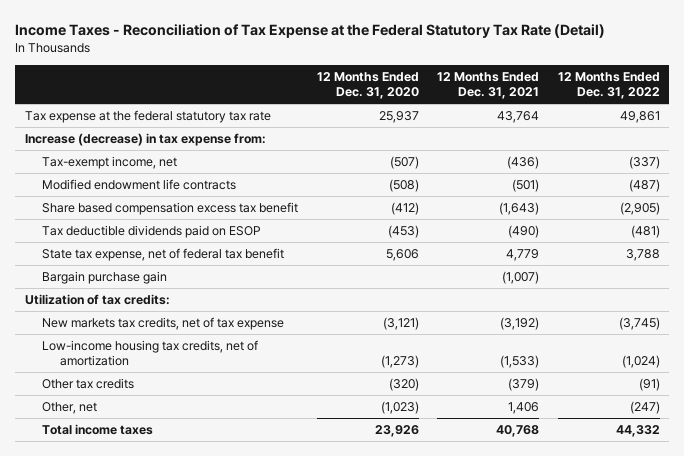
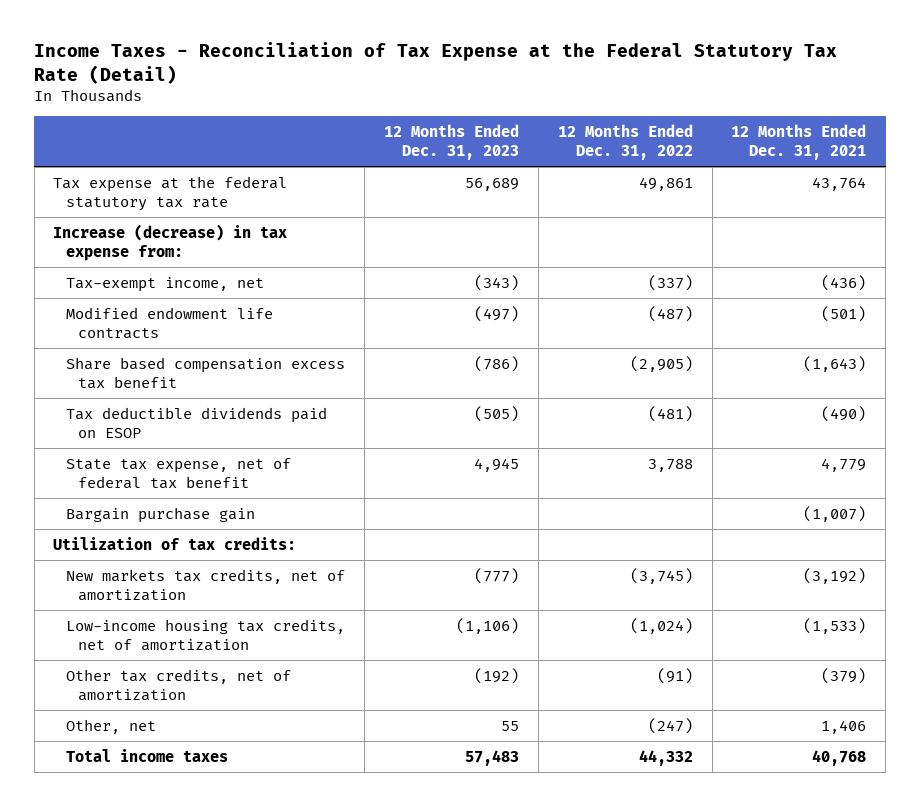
- | 12 Months Ended Dec. 31, 2020 | 12 Months Ended Dec. 31, 2021 | 12 Months Ended Dec. 31, 2022
+ | 12 Months Ended Dec. 31, 2023 | 12 Months Ended Dec. 31, 2022 | 12 Months Ended Dec. 31, 2021
- New markets tax credits, net of tax expense | (3,121) | (3,192) | (3,745)
+ New markets tax credits, net of amortization | (777) | (3,745) | (3,192)
- Other tax credits | (320) | (379) | (91)
+ Other tax credits, net of amortization | (192) | (91) | (379)

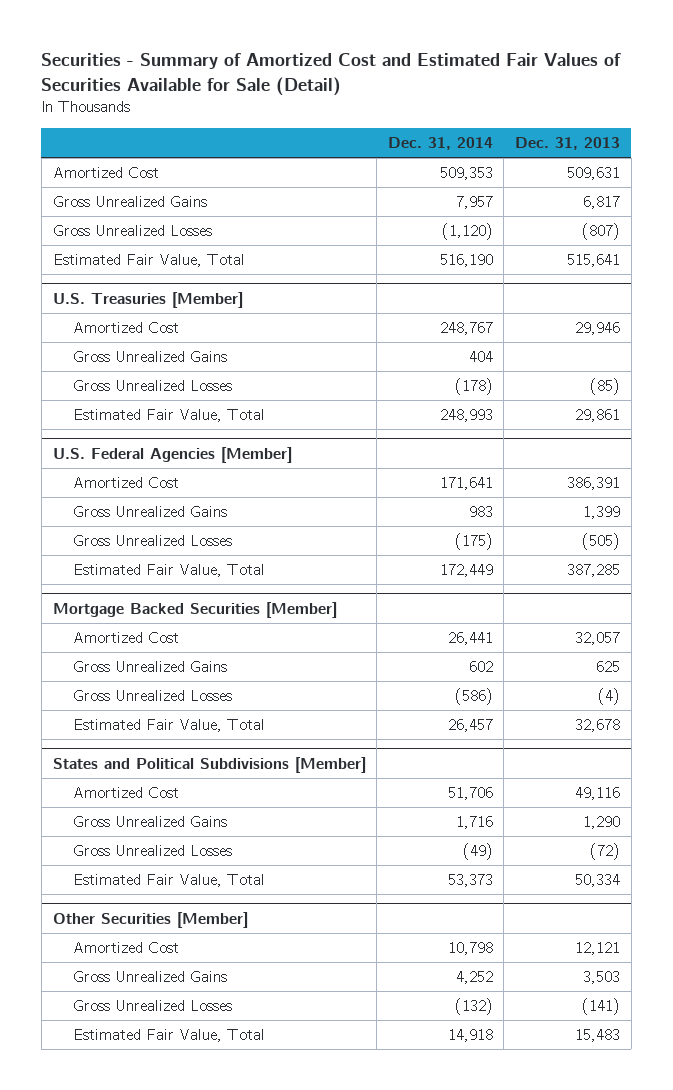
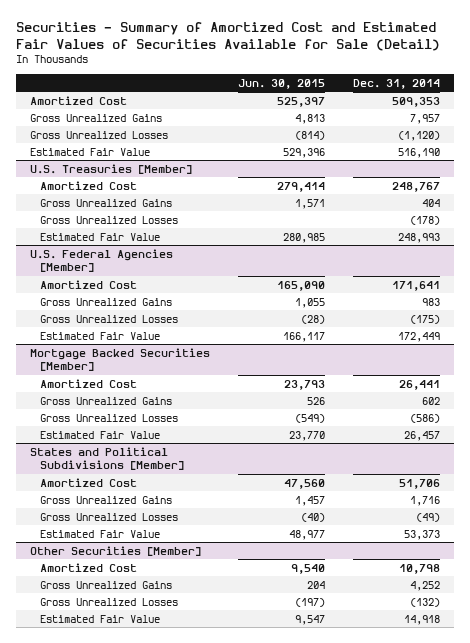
- | Dec. 31, 2014 | Dec. 31, 2013
+ | Jun. 30, 2015 | Dec. 31, 2014
- Estimated Fair Value, Total | 516,190 | 515,641
+ Estimated Fair Value | 529,396 | 516,190
@ U.S. Treasuries [Member]
- Estimated Fair Value, Total | 248,993 | 29,861
+ Estimated Fair Value | 280,985 | 248,993
@ U.S. Federal Agencies [Member]
- Estimated Fair Value, Total | 172,449 | 387,285
+ Estimated Fair Value | 166,117 | 172,449
@ Mortgage Backed Securities [Member]
- Estimated Fair Value, Total | 26,457 | 32,678
+ Estimated Fair Value | 23,770 | 26,457
@ States and Political Subdivisions [Member]
- Estimated Fair Value, Total | 53,373 | 50,334
+ Estimated Fair Value | 48,977 | 53,373
@ Other Securities [Member]
- Estimated Fair Value, Total | 14,918 | 15,483
+ Estimated Fair Value | 9,547 | 14,918

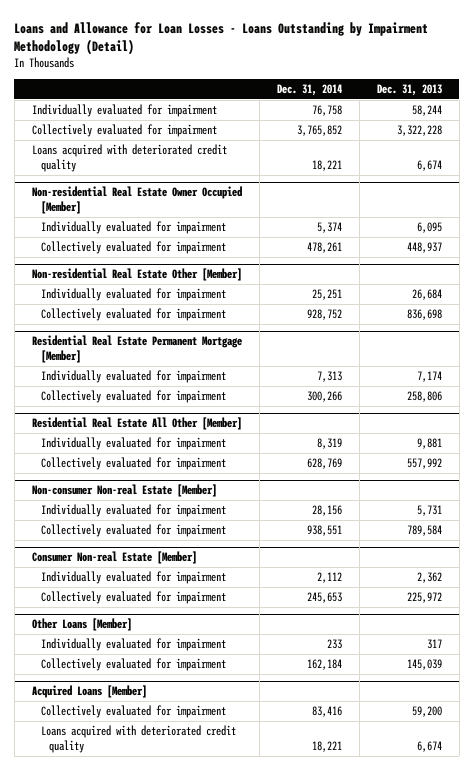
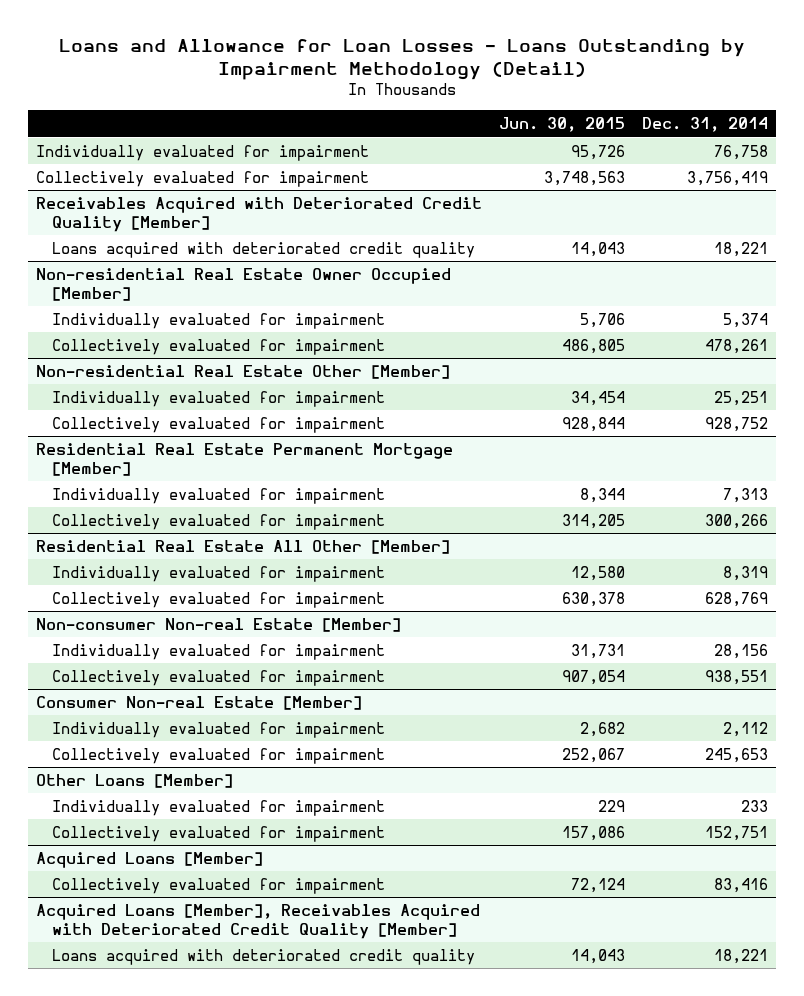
- | Dec. 31, 2014 | Dec. 31, 2013
+ | Jun. 30, 2015 | Dec. 31, 2014
- Collectively evaluated for impairment | 3,765,852 | 3,322,228
+ Collectively evaluated for impairment | 3,748,563 | 3,756,419
+ Receivables Acquired with Deteriorated Credit Quality [Member]
@ Other Loans [Member]
- Collectively evaluated for impairment | 162,184 | 145,039
+ Collectively evaluated for impairment | 157,086 | 152,751
+ Acquired Loans [Member], Receivables Acquired with Deteriorated Credit Quality [Member]

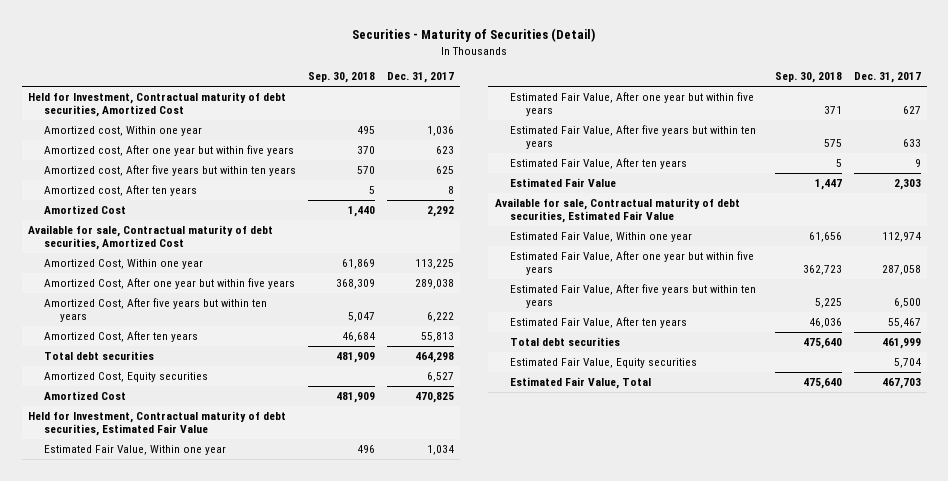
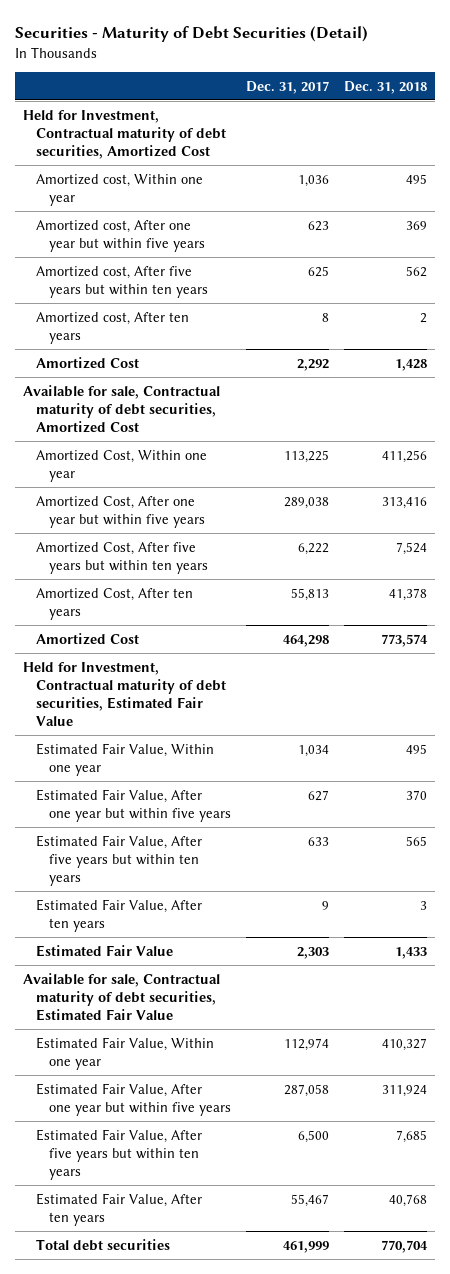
- Securities - Maturity of Securities (Detail)
+ Securities - Maturity of Debt Securities (Detail)
- | Sep. 30, 2018 | Dec. 31, 2017
+ | Dec. 31, 2017 | Dec. 31, 2018
- Total debt securities | 481,909 | 464,298
- Amortized Cost, Equity securities | | 6,527
- Amortized Cost | 481,909 | 470,825
+ Amortized Cost | 464,298 | 773,574
- Estimated Fair Value, Equity securities | | 5,704
- Estimated Fair Value, Total | 475,640 | 467,703

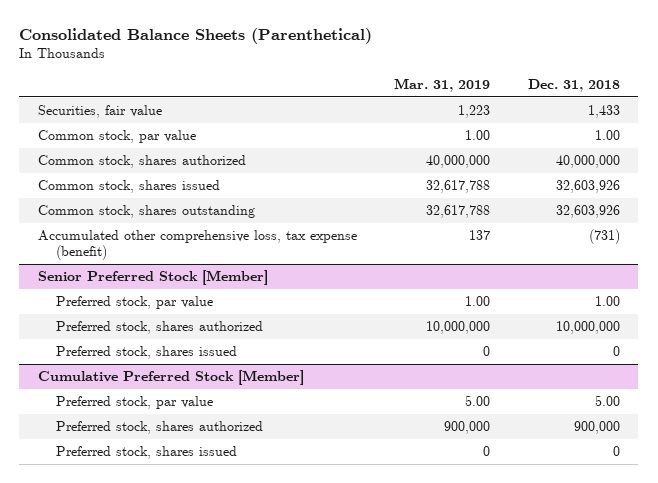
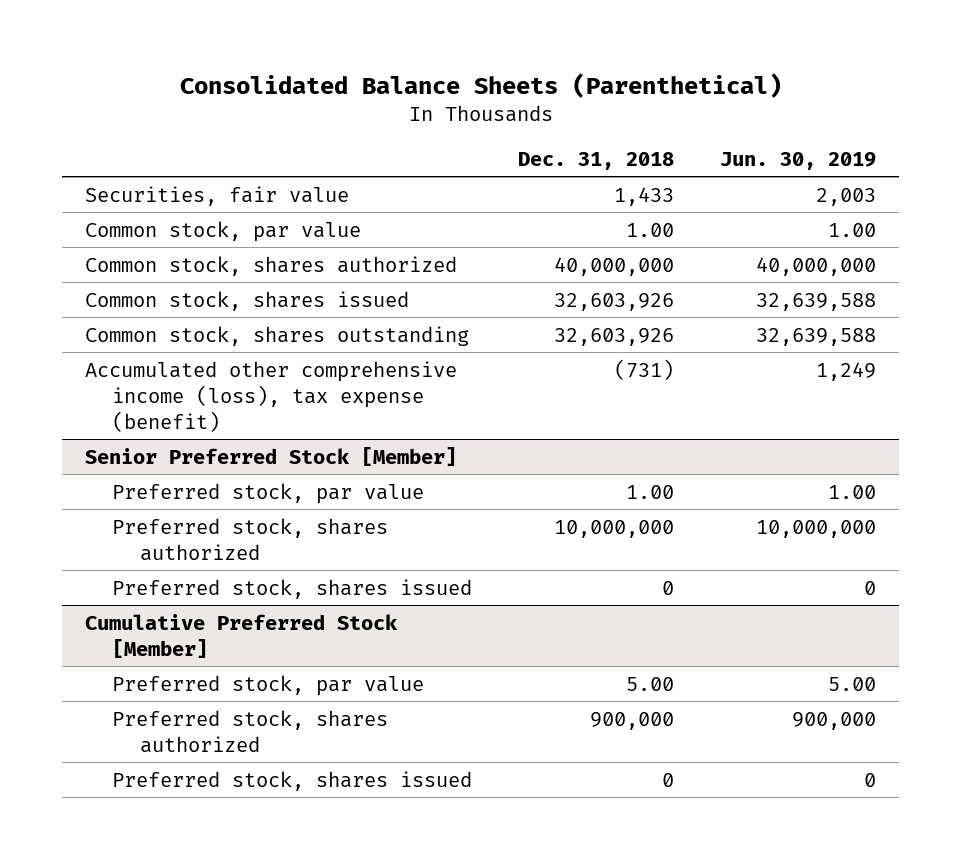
- | Mar. 31, 2019 | Dec. 31, 2018
+ | Dec. 31, 2018 | Jun. 30, 2019
- Accumulated other comprehensive loss, tax expense (benefit) | 137 | (731)
+ Accumulated other comprehensive income (loss), tax expense (benefit) | (731) | 1,249

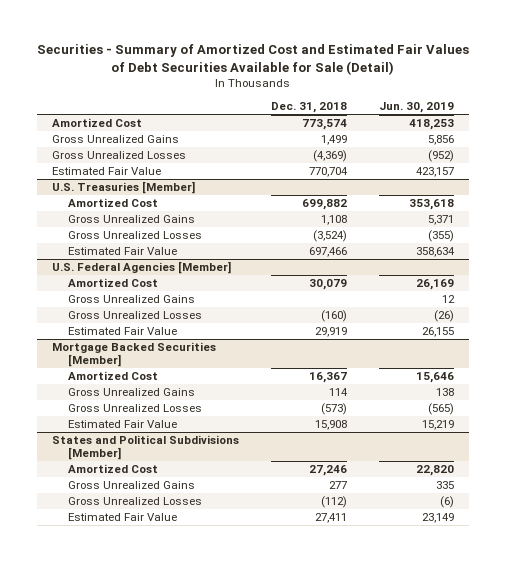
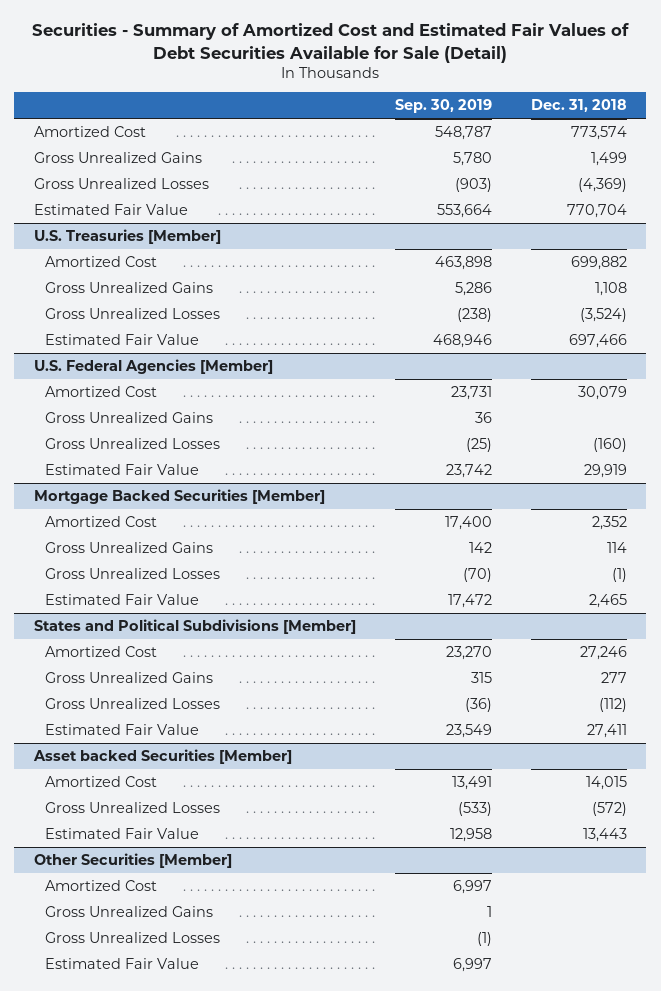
- | Dec. 31, 2018 | Jun. 30, 2019
+ | Sep. 30, 2019 | Dec. 31, 2018
@ Mortgage Backed Securities [Member]
- Amortized Cost | 16,367 | 15,646
+ Amortized Cost | 17,400 | 2,352
- Gross Unrealized Losses | (573) | (565)
- Estimated Fair Value | 15,908 | 15,219
+ Gross Unrealized Losses | (70) | (1)
+ Estimated Fair Value | 17,472 | 2,465
+ Asset backed Securities [Member]
+ Amortized Cost | 13,491 | 14,015
+ Gross Unrealized Losses | (533) | (572)
+ Estimated Fair Value | 12,958 | 13,443
+ Other Securities [Member]
+ Amortized Cost | 6,997 |
+ Gross Unrealized Gains | 1 |
+ Gross Unrealized Losses | (1) |
+ Estimated Fair Value | 6,997 |

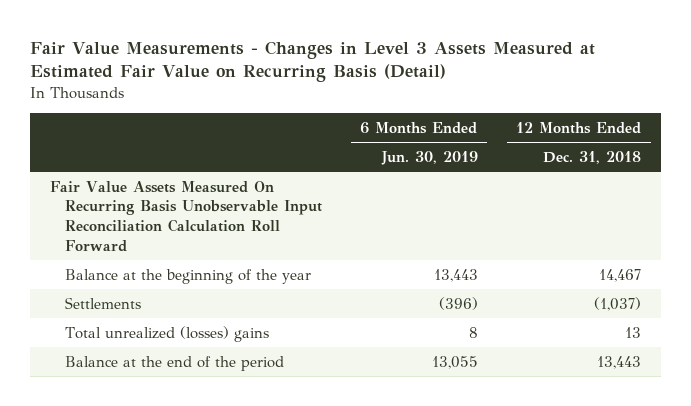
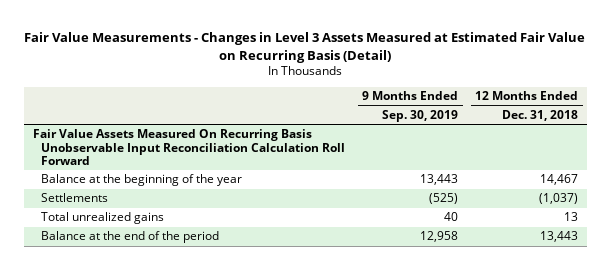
- | 6 Months Ended Jun. 30, 2019 | 12 Months Ended Dec. 31, 2018
+ | 9 Months Ended Sep. 30, 2019 | 12 Months Ended Dec. 31, 2018
- Total unrealized (losses) gains | 8 | 13
+ Total unrealized gains | 40 | 13

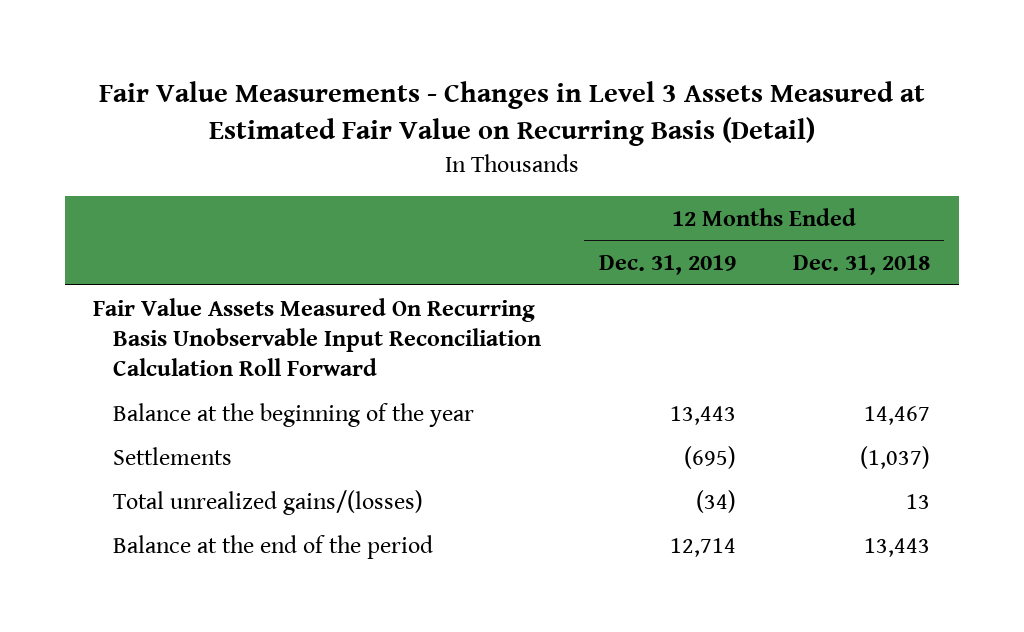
- | 9 Months Ended Sep. 30, 2019 | 12 Months Ended Dec. 31, 2018
+ | 12 Months Ended Dec. 31, 2019 | 12 Months Ended Dec. 31, 2018
- Total unrealized gains | 40 | 13
+ Total unrealized gains/(losses) | (34) | 13

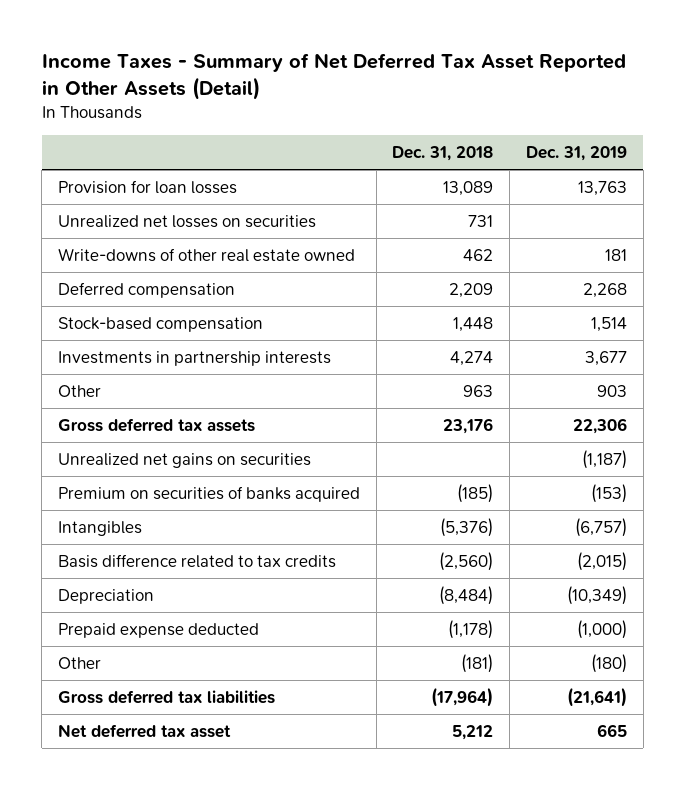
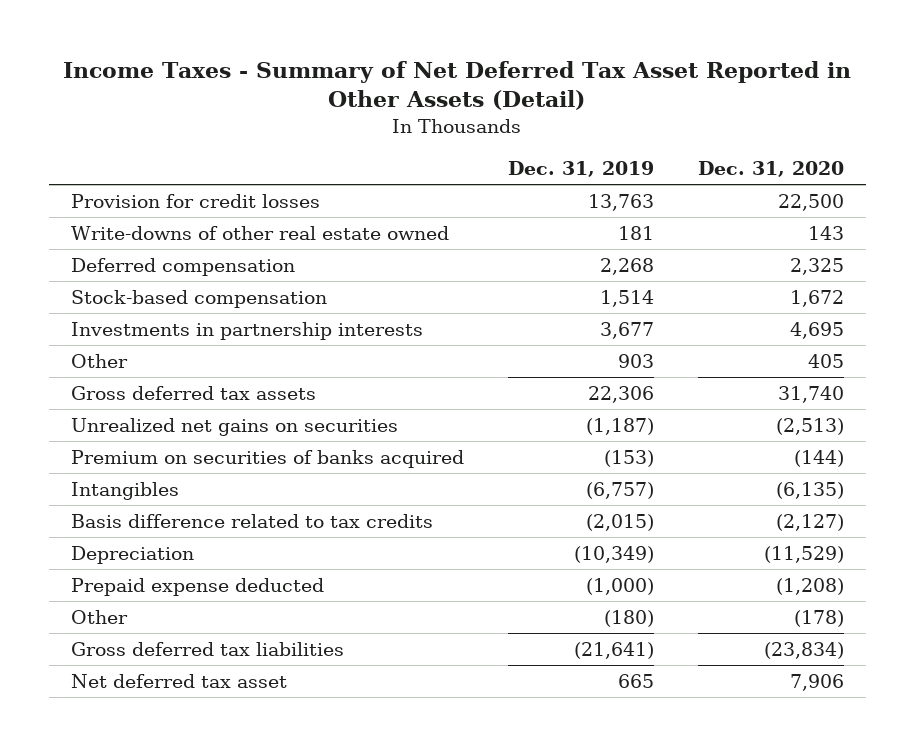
- | Dec. 31, 2018 | Dec. 31, 2019
+ | Dec. 31, 2019 | Dec. 31, 2020
- Provision for loan losses | 13,089 | 13,763
- Unrealized net losses on securities | 731 |
+ Provision for credit losses | 13,763 | 22,500

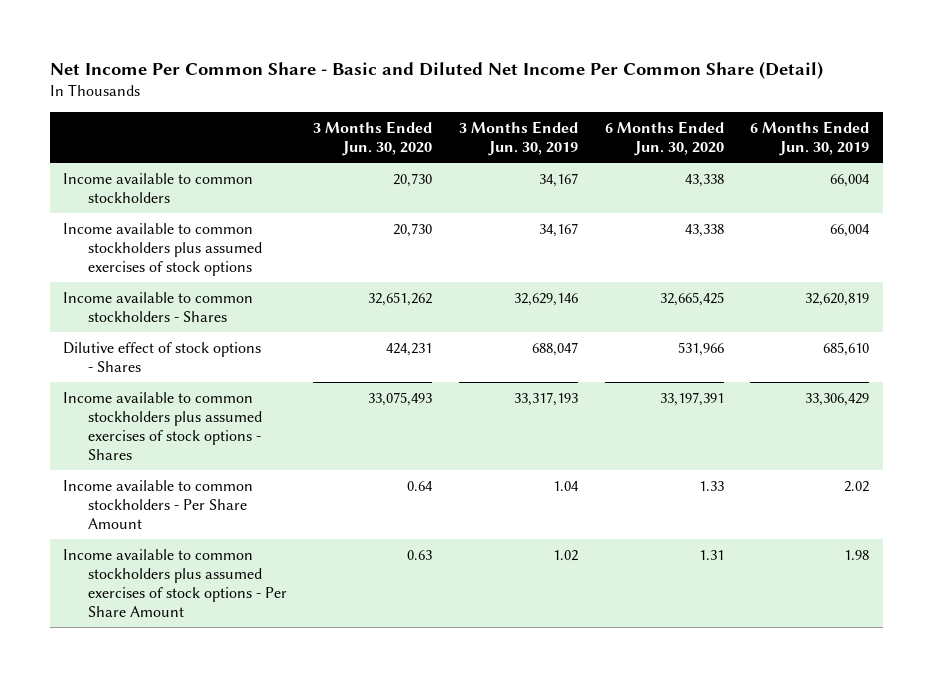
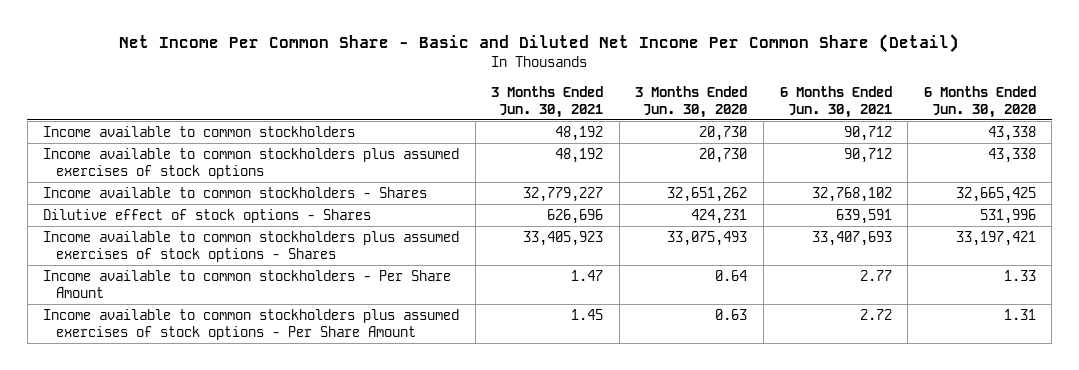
- | 3 Months Ended Jun. 30, 2020 | 3 Months Ended Jun. 30, 2019 | 6 Months Ended Jun. 30, 2020 | 6 Months Ended Jun. 30, 2019
+ | 3 Months Ended Jun. 30, 2021 | 3 Months Ended Jun. 30, 2020 | 6 Months Ended Jun. 30, 2021 | 6 Months Ended Jun. 30, 2020
- Dilutive effect of stock options - Shares | 424,231 | 688,047 | 531,966 | 685,610
- Income available to common stockholders plus assumed exercises of stock options - Shares | 33,075,493 | 33,317,193 | 33,197,391 | 33,306,429
+ Dilutive effect of stock options - Shares | 626,696 | 424,231 | 639,591 | 531,996
+ Income available to common stockholders plus assumed exercises of stock options - Shares | 33,405,923 | 33,075,493 | 33,407,693 | 33,197,421

